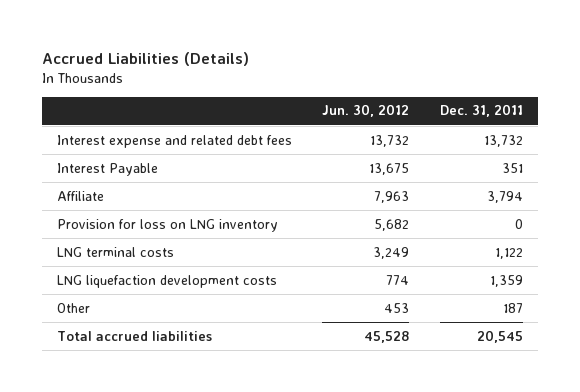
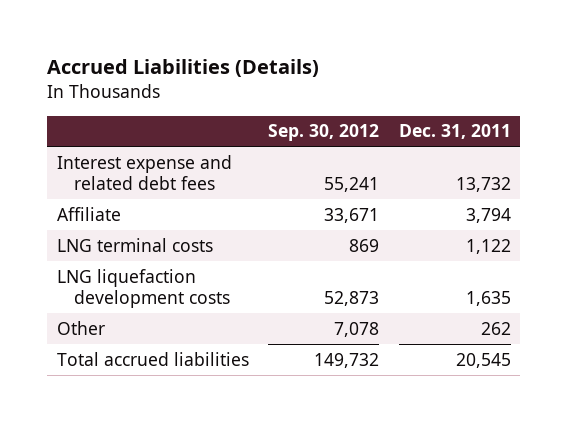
- | Jun. 30, 2012 | Dec. 31, 2011
+ | Sep. 30, 2012 | Dec. 31, 2011
- Interest Payable | 13,675 | 351
- Provision for loss on LNG inventory | 5,682 | 0
- LNG liquefaction development costs | 774 | 1,359
- Other | 453 | 187
+ LNG liquefaction development costs | 52,873 | 1,635
+ Other | 7,078 | 262

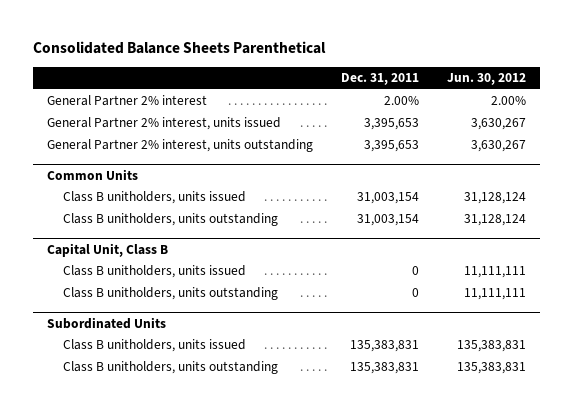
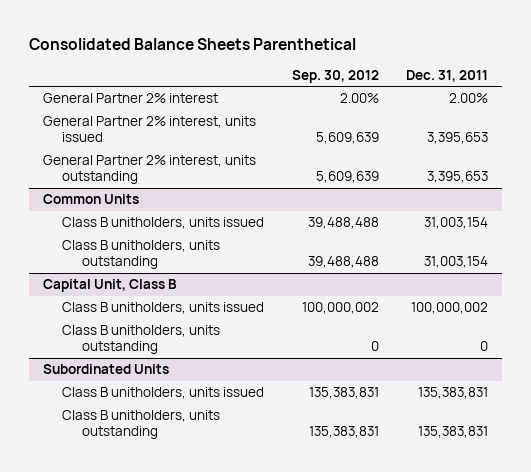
- | Dec. 31, 2011 | Jun. 30, 2012
+ | Sep. 30, 2012 | Dec. 31, 2011
@ Capital Unit, Class B
- Class B unitholders, units issued | 0 | 11,111,111
+ Class B unitholders, units issued | 100,000,002 | 100,000,002

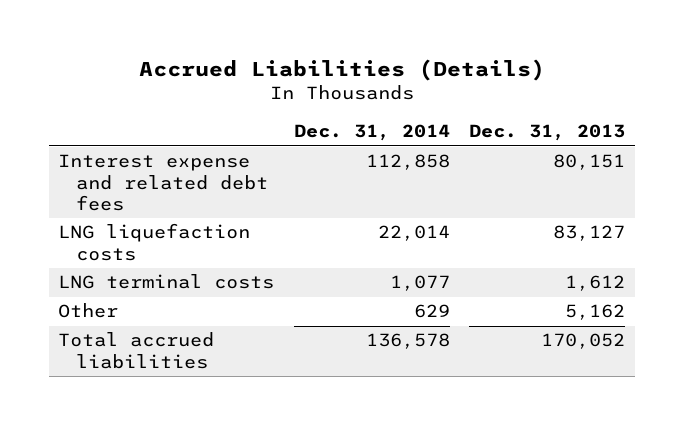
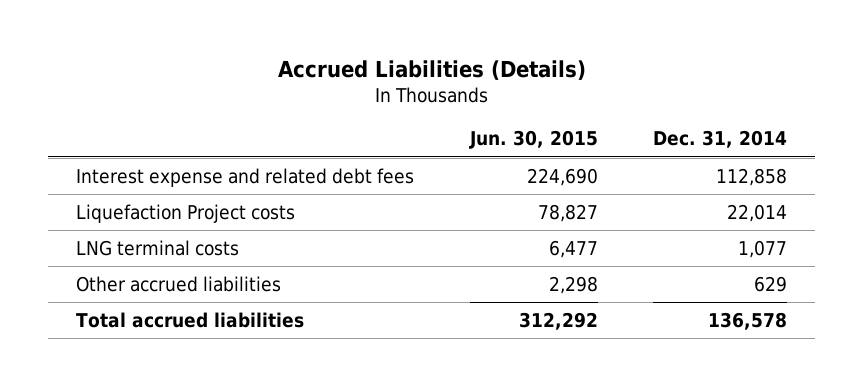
- | Dec. 31, 2014 | Dec. 31, 2013
+ | Jun. 30, 2015 | Dec. 31, 2014
- LNG liquefaction costs | 22,014 | 83,127
+ Liquefaction Project costs | 78,827 | 22,014
- Other | 629 | 5,162
+ Other accrued liabilities | 2,298 | 629

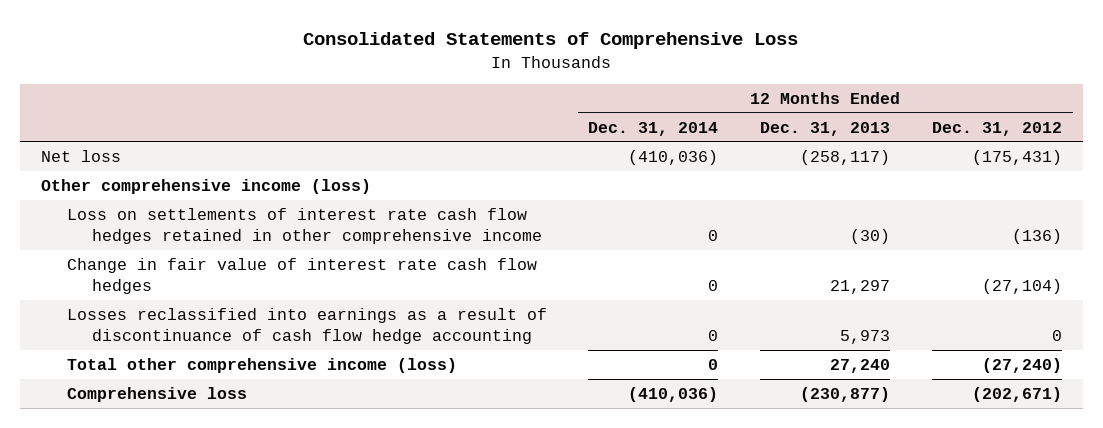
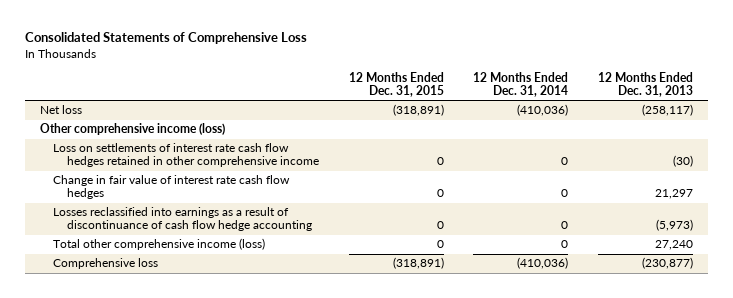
- | 12 Months Ended Dec. 31, 2014 | 12 Months Ended Dec. 31, 2013 | 12 Months Ended Dec. 31, 2012
+ | 12 Months Ended Dec. 31, 2015 | 12 Months Ended Dec. 31, 2014 | 12 Months Ended Dec. 31, 2013
- Losses reclassified into earnings as a result of discontinuance of cash flow hedge accounting | 0 | 5,973 | 0
+ Losses reclassified into earnings as a result of discontinuance of cash flow hedge accounting | 0 | 0 | (5,973)

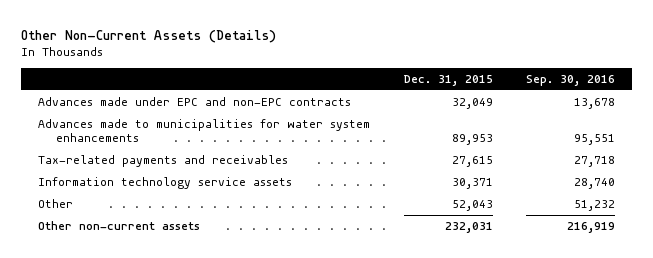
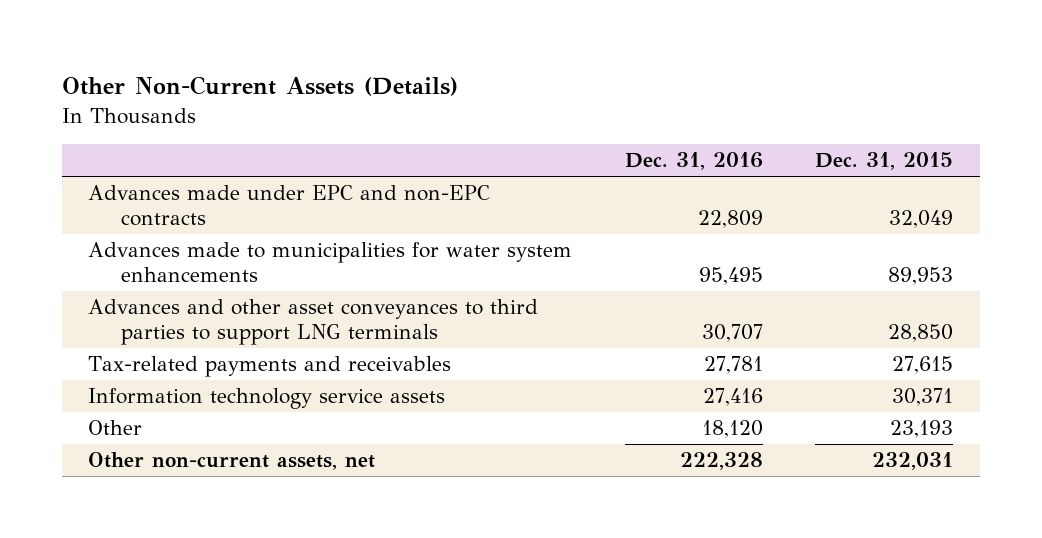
- | Dec. 31, 2015 | Sep. 30, 2016
+ | Dec. 31, 2016 | Dec. 31, 2015
+ Advances and other asset conveyances to third parties to support LNG terminals | 30,707 | 28,850
- Other | 52,043 | 51,232
- Other non-current assets | 232,031 | 216,919
+ Other | 18,120 | 23,193
+ Other non-current assets, net | 222,328 | 232,031

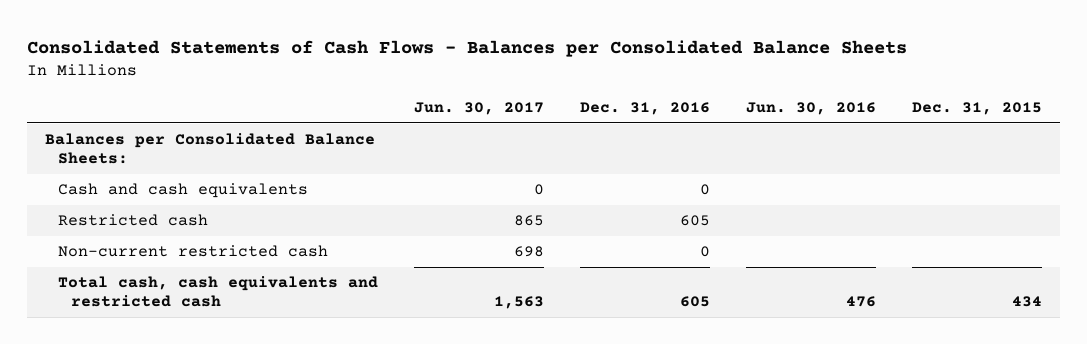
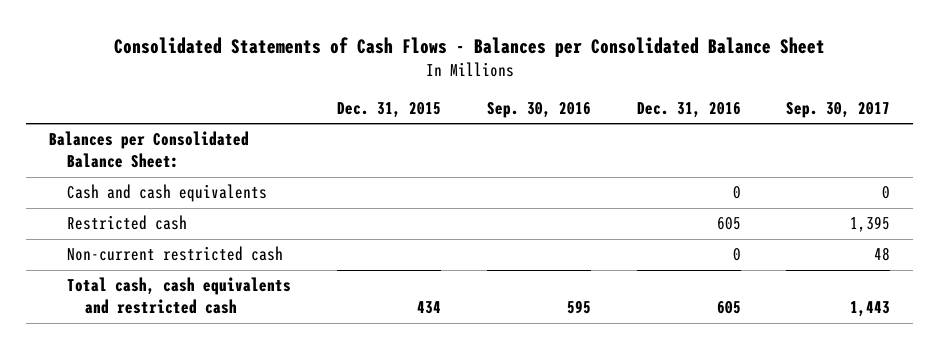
- Consolidated Statements of Cash Flows - Balances per Consolidated Balance Sheets
+ Consolidated Statements of Cash Flows - Balances per Consolidated Balance Sheet
- | Jun. 30, 2017 | Dec. 31, 2016 | Jun. 30, 2016 | Dec. 31, 2015
+ | Dec. 31, 2015 | Sep. 30, 2016 | Dec. 31, 2016 | Sep. 30, 2017
- Balances per Consolidated Balance Sheets:
+ Balances per Consolidated Balance Sheet:

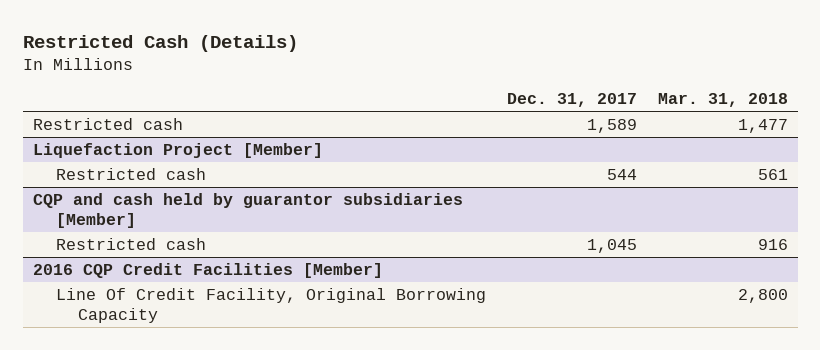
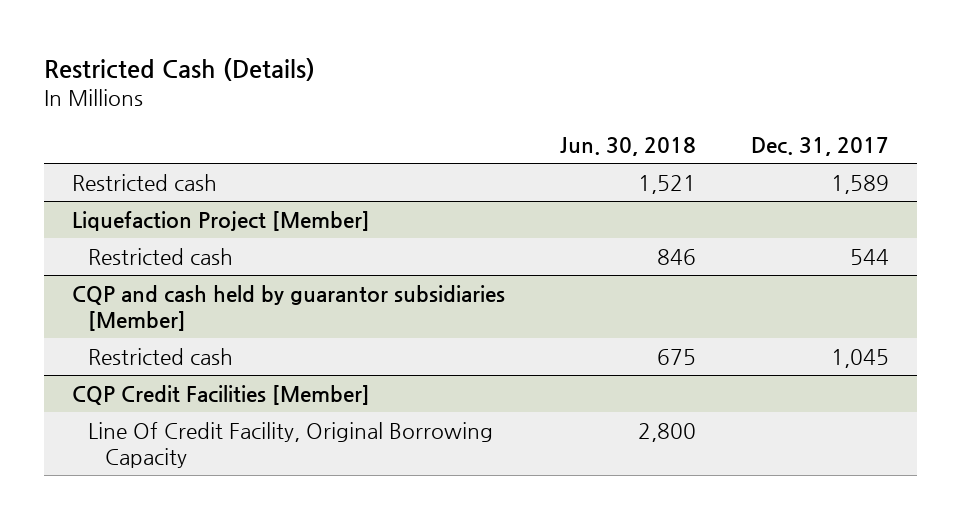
- | Dec. 31, 2017 | Mar. 31, 2018
+ | Jun. 30, 2018 | Dec. 31, 2017
- 2016 CQP Credit Facilities [Member]
+ CQP Credit Facilities [Member]

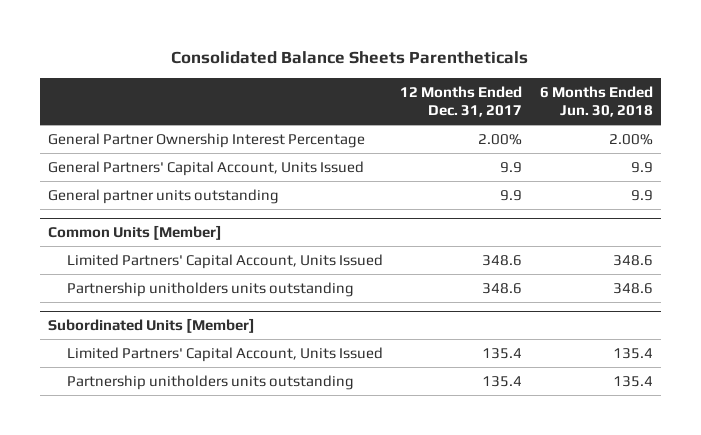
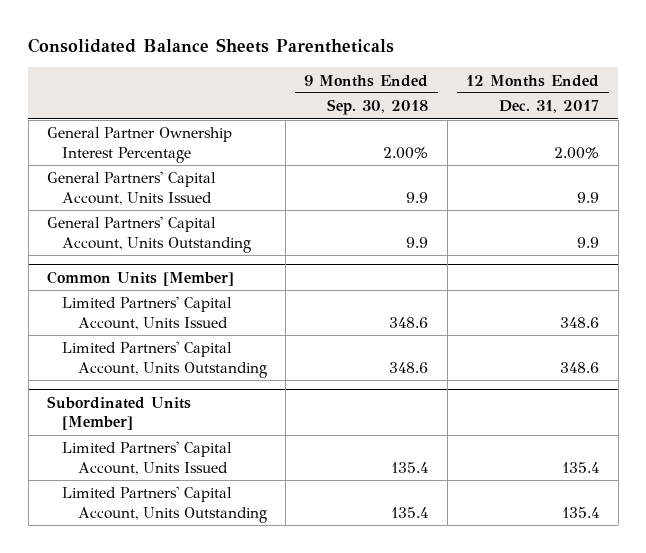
- | 12 Months Ended Dec. 31, 2017 | 6 Months Ended Jun. 30, 2018
+ | 9 Months Ended Sep. 30, 2018 | 12 Months Ended Dec. 31, 2017
- General partner units outstanding | 9.9 | 9.9
+ General Partners' Capital Account, Units Outstanding | 9.9 | 9.9
@ Common Units [Member]
- Partnership unitholders units outstanding | 348.6 | 348.6
+ Limited Partners' Capital Account, Units Outstanding | 348.6 | 348.6
@ Subordinated Units [Member]
- Partnership unitholders units outstanding | 135.4 | 135.4
+ Limited Partners' Capital Account, Units Outstanding | 135.4 | 135.4

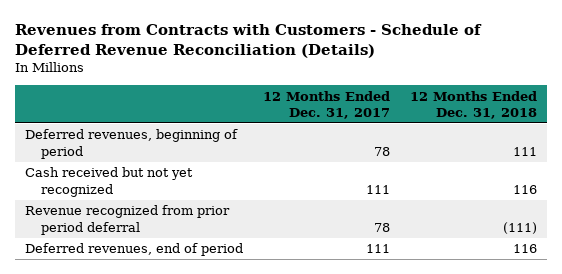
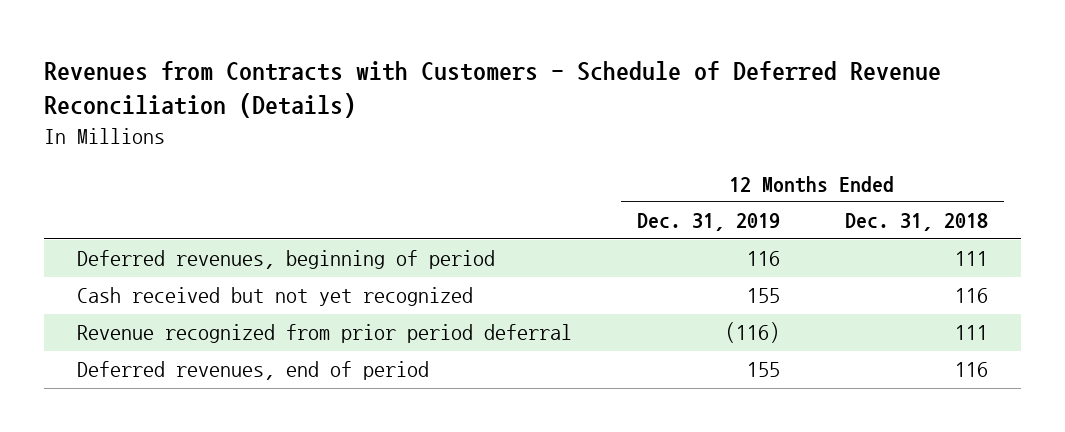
- | 12 Months Ended Dec. 31, 2017 | 12 Months Ended Dec. 31, 2018
+ | 12 Months Ended Dec. 31, 2019 | 12 Months Ended Dec. 31, 2018
- Revenue recognized from prior period deferral | 78 | (111)
+ Revenue recognized from prior period deferral | (116) | 111

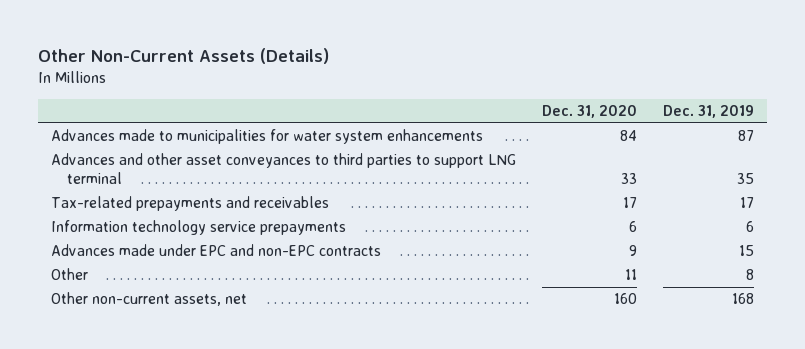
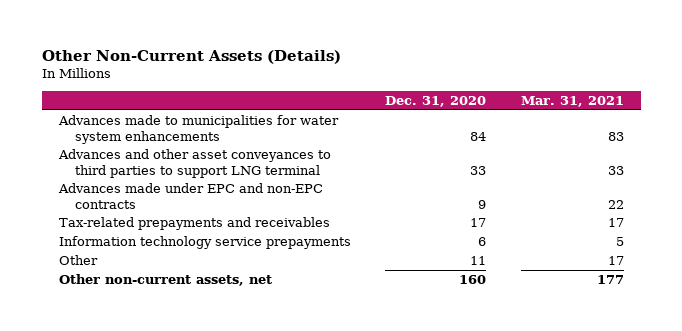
- | Dec. 31, 2020 | Dec. 31, 2019
+ | Dec. 31, 2020 | Mar. 31, 2021
moved up: Advances made under EPC and non-EPC contracts | 9 | 22

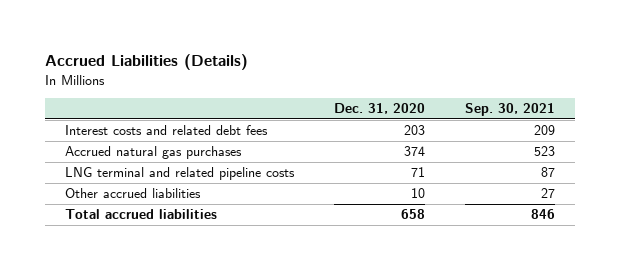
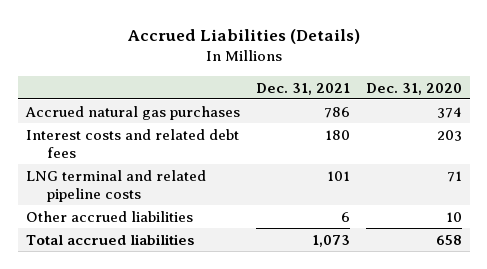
- | Dec. 31, 2020 | Sep. 30, 2021
+ | Dec. 31, 2021 | Dec. 31, 2020
moved down: Interest costs and related debt fees | 180 | 203

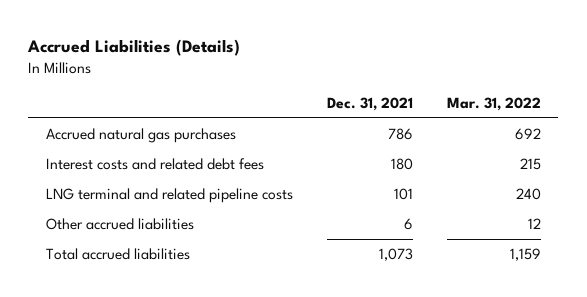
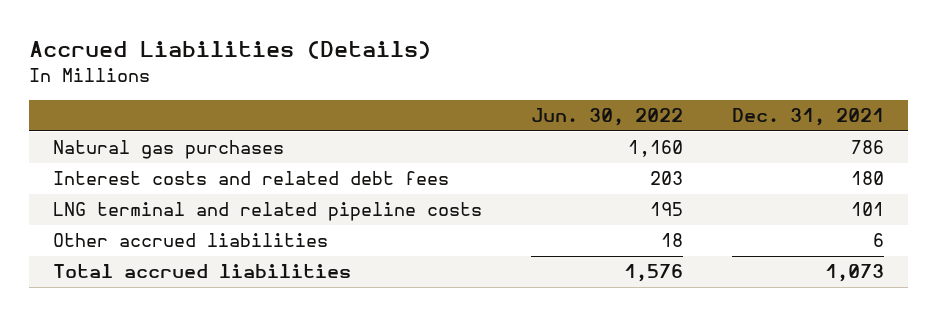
- | Dec. 31, 2021 | Mar. 31, 2022
+ | Jun. 30, 2022 | Dec. 31, 2021
- Accrued natural gas purchases | 786 | 692
+ Natural gas purchases | 1,160 | 786

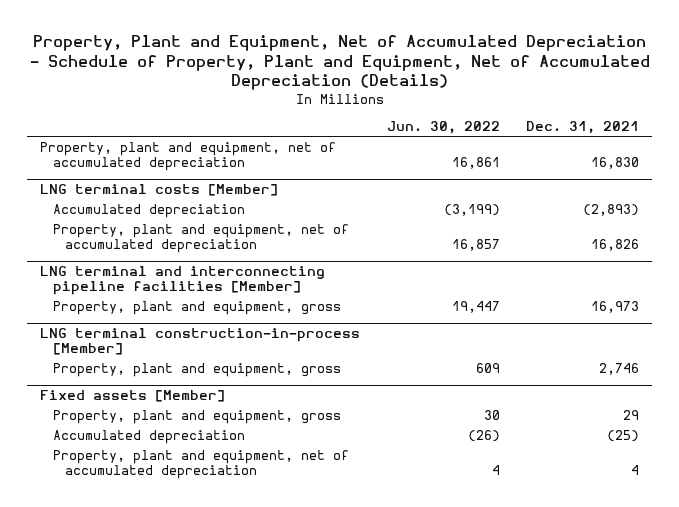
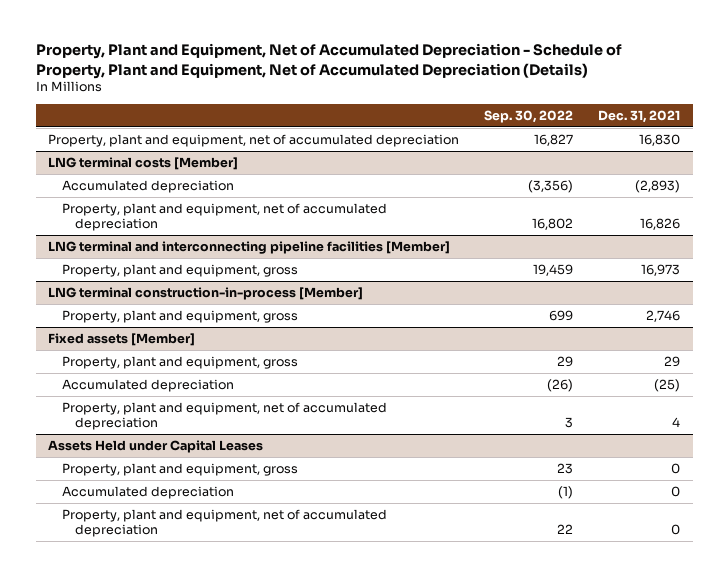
- | Jun. 30, 2022 | Dec. 31, 2021
+ | Sep. 30, 2022 | Dec. 31, 2021
+ Assets Held under Capital Leases
+ Property, plant and equipment, gross | 23 | 0
+ Accumulated depreciation | (1) | 0
+ Property, plant and equipment, net of accumulated depreciation | 22 | 0

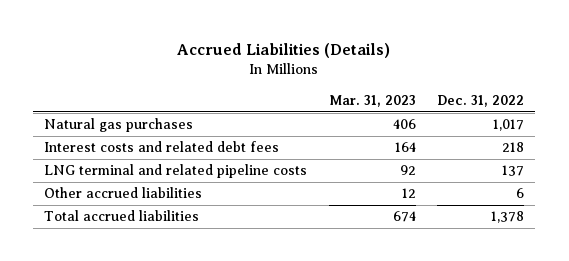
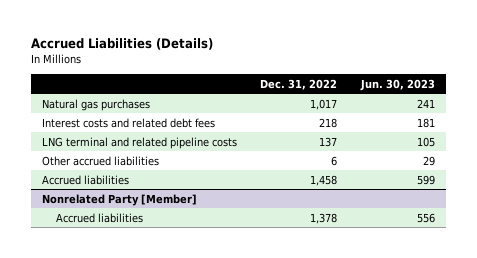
- | Mar. 31, 2023 | Dec. 31, 2022
+ | Dec. 31, 2022 | Jun. 30, 2023
- Total accrued liabilities | 674 | 1,378
+ Accrued liabilities | 1,458 | 599
+ Nonrelated Party [Member]
+ Accrued liabilities | 1,378 | 556

